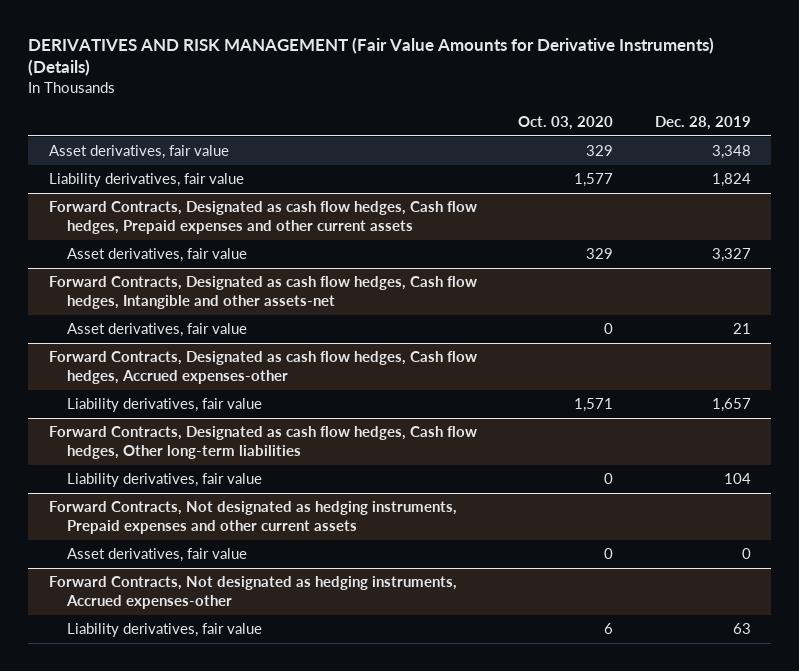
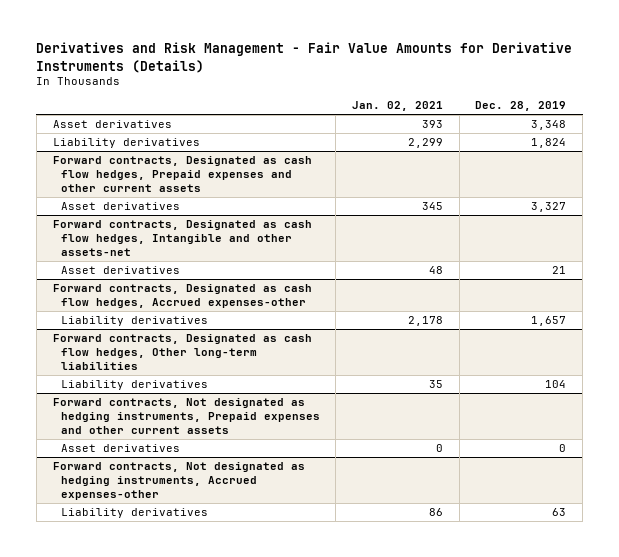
- DERIVATIVES AND RISK MANAGEMENT (Fair Value Amounts for Derivative Instruments) (Details)
+ Derivatives and Risk Management - Fair Value Amounts for Derivative Instruments (Details)
- | Oct. 03, 2020 | Dec. 28, 2019
+ | Jan. 02, 2021 | Dec. 28, 2019
- Asset derivatives, fair value | 329 | 3,348
- Liability derivatives, fair value | 1,577 | 1,824
- Forward Contracts, Designated as cash flow hedges, Cash flow hedges, Prepaid expenses and other current assets
- Asset derivatives, fair value | 329 | 3,327
- Forward Contracts, Designated as cash flow hedges, Cash flow hedges, Intangible and other assets-net
- Asset derivatives, fair value | 0 | 21
- Forward Contracts, Designated as cash flow hedges, Cash flow hedges, Accrued expenses-other
- Liability derivatives, fair value | 1,571 | 1,657
- Forward Contracts, Designated as cash flow hedges, Cash flow hedges, Other long-term liabilities
- Liability derivatives, fair value | 0 | 104
- Forward Contracts, Not designated as hedging instruments, Prepaid expenses and other current assets
- Asset derivatives, fair value | 0 | 0
- Forward Contracts, Not designated as hedging instruments, Accrued expenses-other
- Liability derivatives, fair value | 6 | 63
+ Asset derivatives | 393 | 3,348
+ Liability derivatives | 2,299 | 1,824
+ Forward contracts, Designated as cash flow hedges, Prepaid expenses and other current assets
+ Asset derivatives | 345 | 3,327
+ Forward contracts, Designated as cash flow hedges, Intangible and other assets-net
+ Asset derivatives | 48 | 21
+ Forward contracts, Designated as cash flow hedges, Accrued expenses-other
+ Liability derivatives | 2,178 | 1,657
+ Forward contracts, Designated as cash flow hedges, Other long-term liabilities
+ Liability derivatives | 35 | 104
+ Forward contracts, Not designated as hedging instruments, Prepaid expenses and other current assets
+ Asset derivatives | 0 | 0
+ Forward contracts, Not designated as hedging instruments, Accrued expenses-other
+ Liability derivatives | 86 | 63

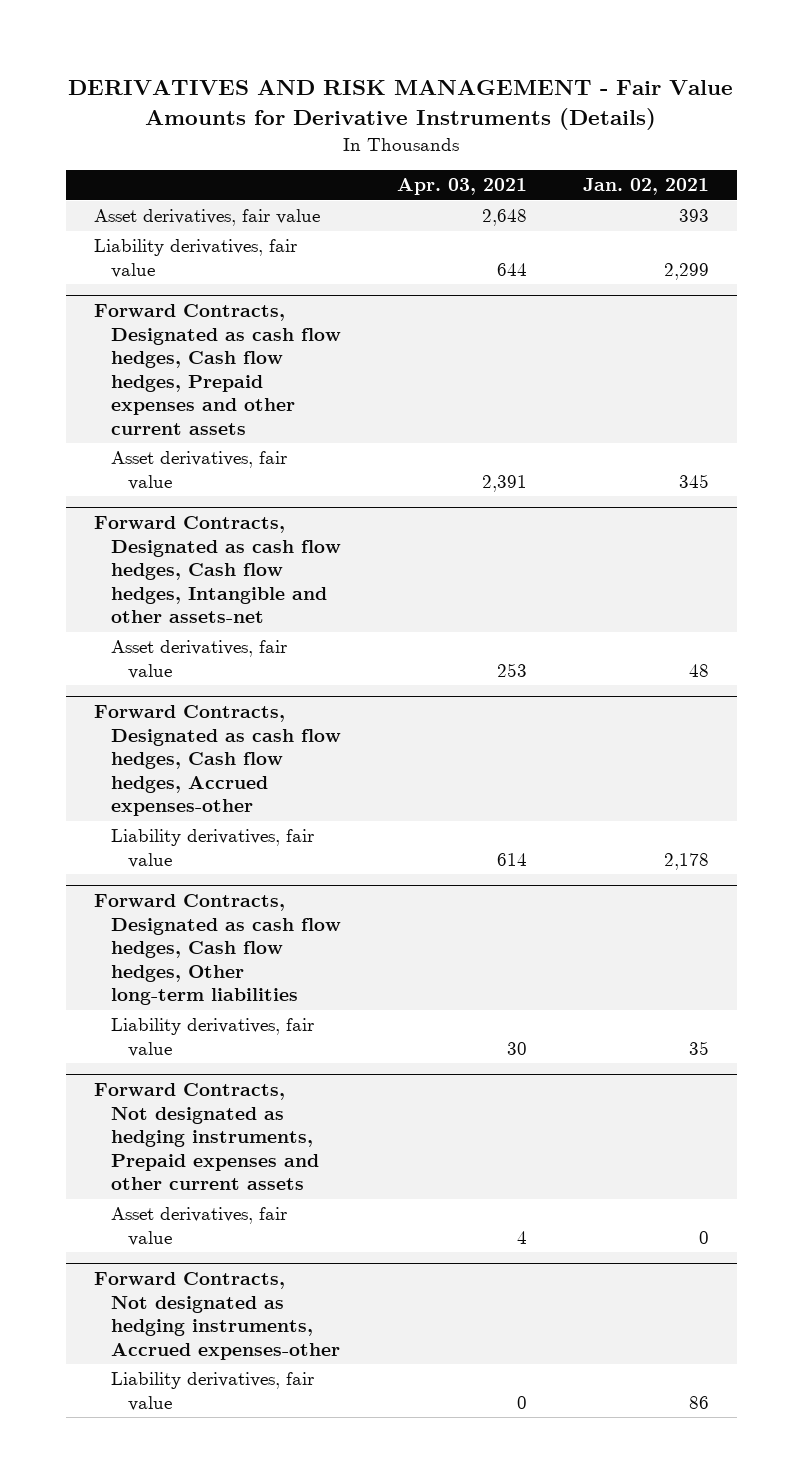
- Derivatives and Risk Management - Fair Value Amounts for Derivative Instruments (Details)
+ DERIVATIVES AND RISK MANAGEMENT - Fair Value Amounts for Derivative Instruments (Details)
- | Jan. 02, 2021 | Dec. 28, 2019
+ | Apr. 03, 2021 | Jan. 02, 2021
- Asset derivatives | 393 | 3,348
- Liability derivatives | 2,299 | 1,824
- Forward contracts, Designated as cash flow hedges, Prepaid expenses and other current assets
- Asset derivatives | 345 | 3,327
- Forward contracts, Designated as cash flow hedges, Intangible and other assets-net
- Asset derivatives | 48 | 21
- Forward contracts, Designated as cash flow hedges, Accrued expenses-other
- Liability derivatives | 2,178 | 1,657
- Forward contracts, Designated as cash flow hedges, Other long-term liabilities
- Liability derivatives | 35 | 104
- Forward contracts, Not designated as hedging instruments, Prepaid expenses and other current assets
- Asset derivatives | 0 | 0
- Forward contracts, Not designated as hedging instruments, Accrued expenses-other
- Liability derivatives | 86 | 63
+ Asset derivatives, fair value | 2,648 | 393
+ Liability derivatives, fair value | 644 | 2,299
+ Forward Contracts, Designated as cash flow hedges, Cash flow hedges, Prepaid expenses and other current assets
+ Asset derivatives, fair value | 2,391 | 345
+ Forward Contracts, Designated as cash flow hedges, Cash flow hedges, Intangible and other assets-net
+ Asset derivatives, fair value | 253 | 48
+ Forward Contracts, Designated as cash flow hedges, Cash flow hedges, Accrued expenses-other
+ Liability derivatives, fair value | 614 | 2,178
+ Forward Contracts, Designated as cash flow hedges, Cash flow hedges, Other long-term liabilities
+ Liability derivatives, fair value | 30 | 35
+ Forward Contracts, Not designated as hedging instruments, Prepaid expenses and other current assets
+ Asset derivatives, fair value | 4 | 0
+ Forward Contracts, Not designated as hedging instruments, Accrued expenses-other
+ Liability derivatives, fair value | 0 | 86

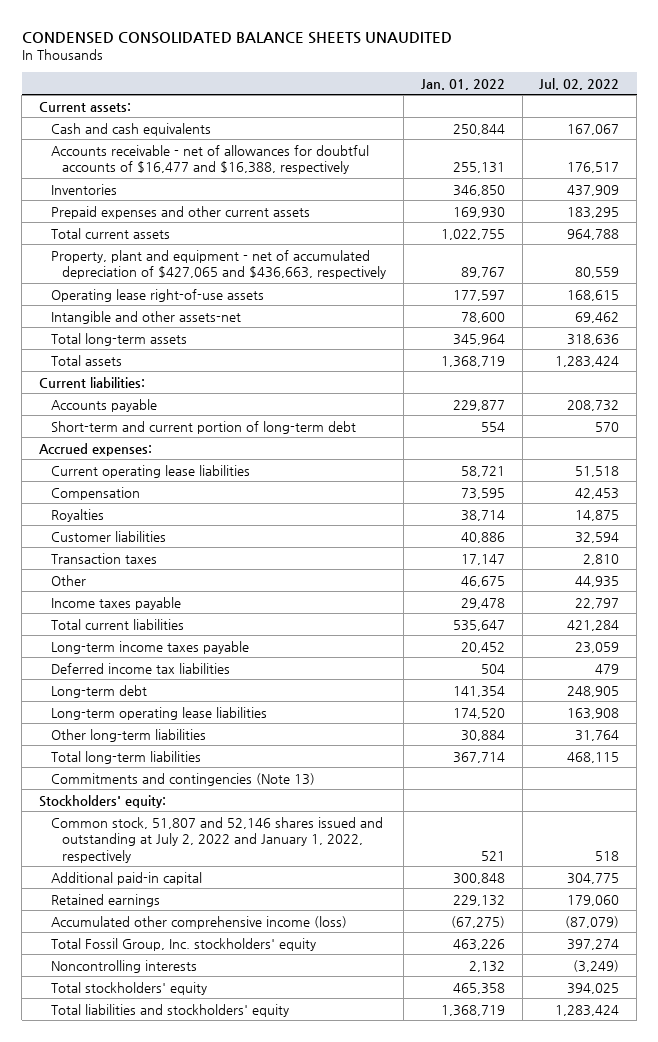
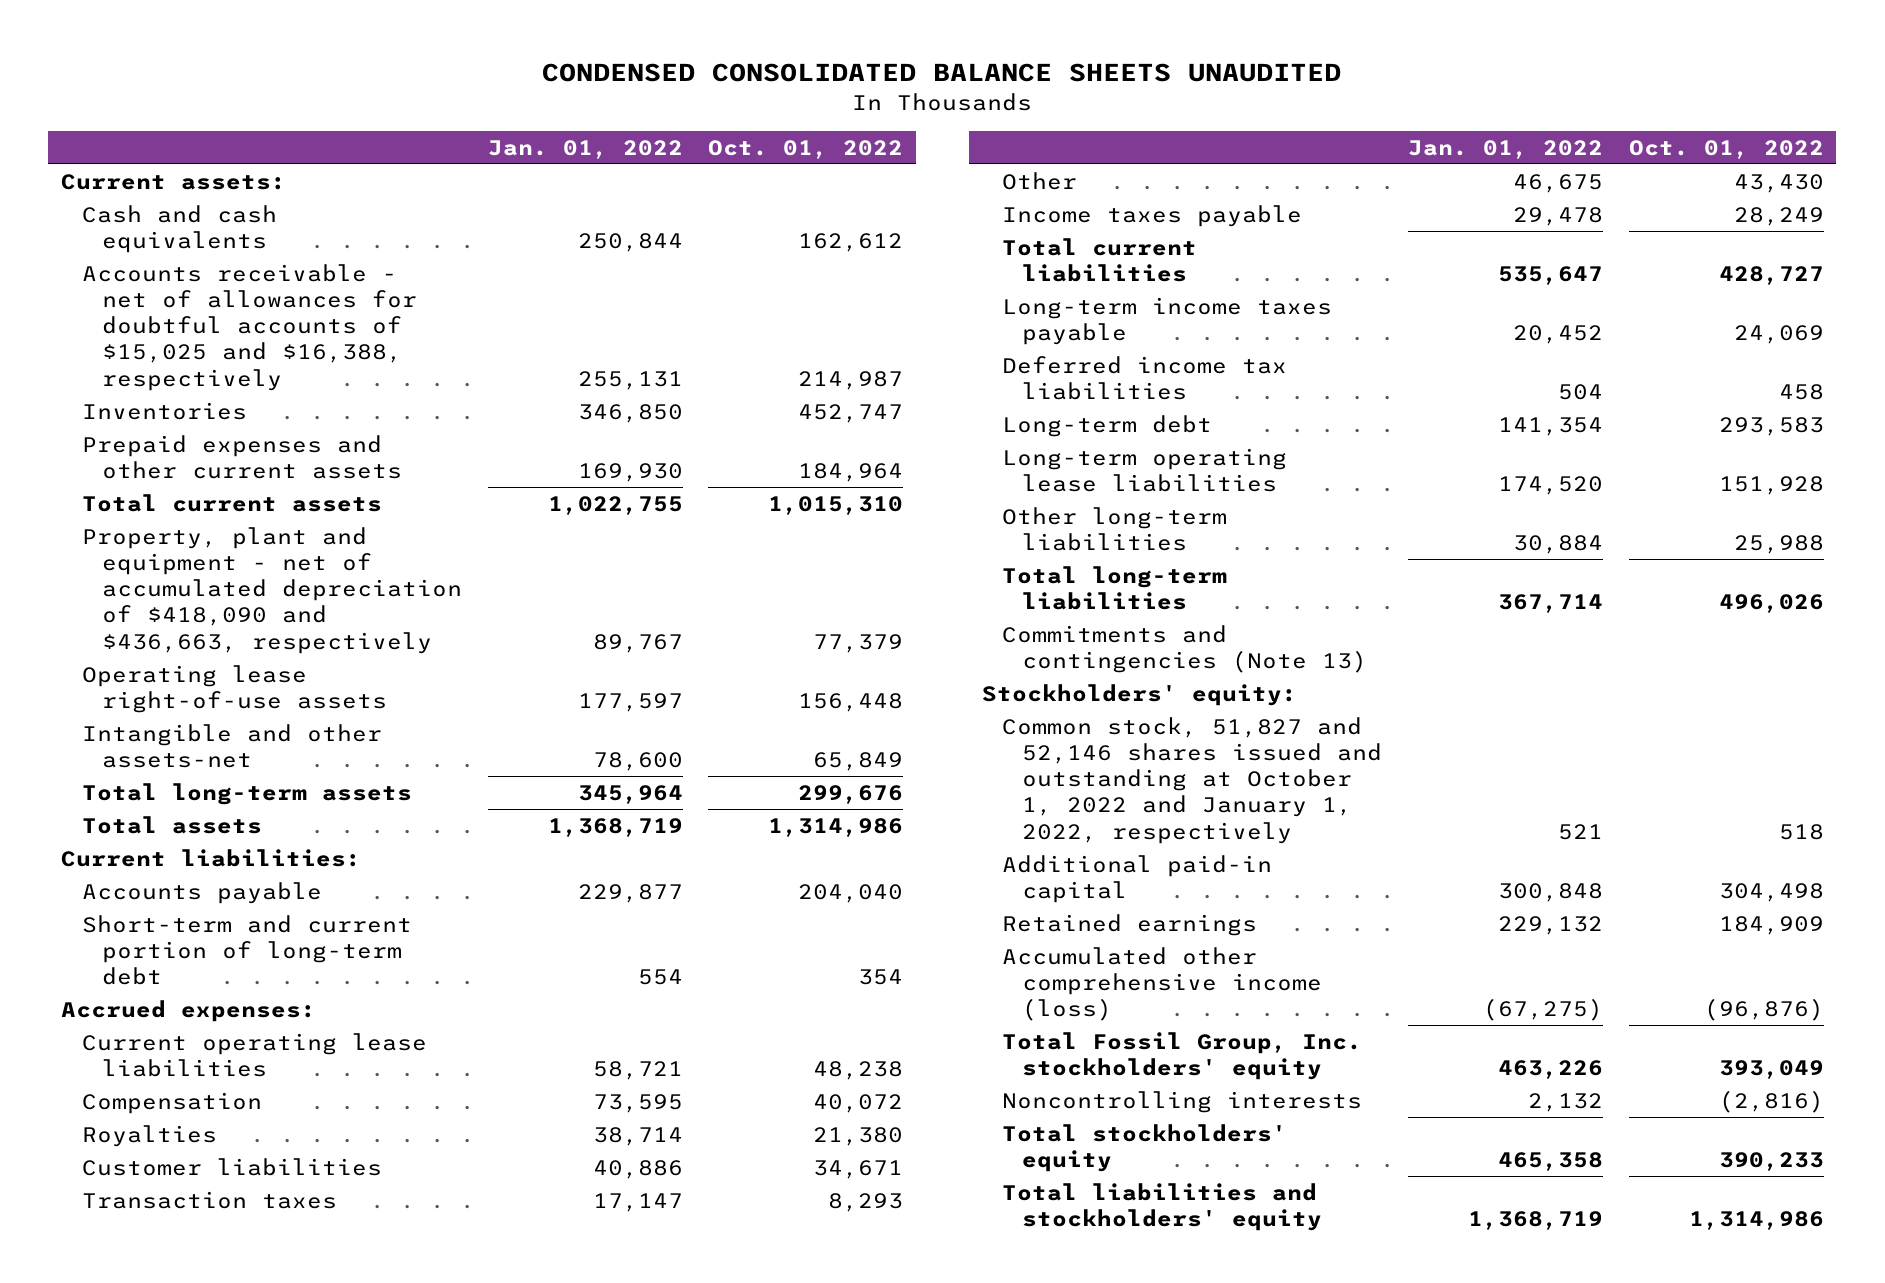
- | Jan. 01, 2022 | Jul. 02, 2022
+ | Jan. 01, 2022 | Oct. 01, 2022
- Accounts receivable - net of allowances for doubtful accounts of $16,477 and $16,388, respectively | 255,131 | 176,517
+ Accounts receivable - net of allowances for doubtful accounts of $15,025 and $16,388, respectively | 255,131 | 214,987
- Property, plant and equipment - net of accumulated depreciation of $427,065 and $436,663, respectively | 89,767 | 80,559
+ Property, plant and equipment - net of accumulated depreciation of $418,090 and $436,663, respectively | 89,767 | 77,379
- Common stock, 51,807 and 52,146 shares issued and outstanding at July 2, 2022 and January 1, 2022, respectively | 521 | 518
+ Common stock, 51,827 and 52,146 shares issued and outstanding at October 1, 2022 and January 1, 2022, respectively | 521 | 518

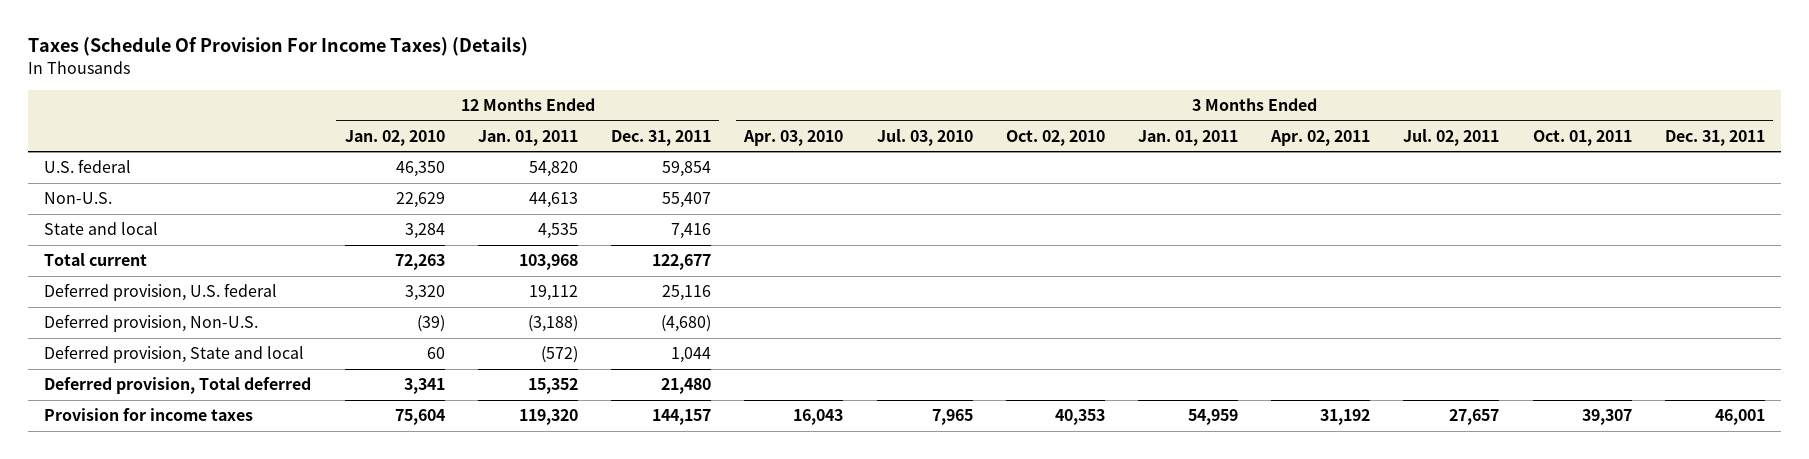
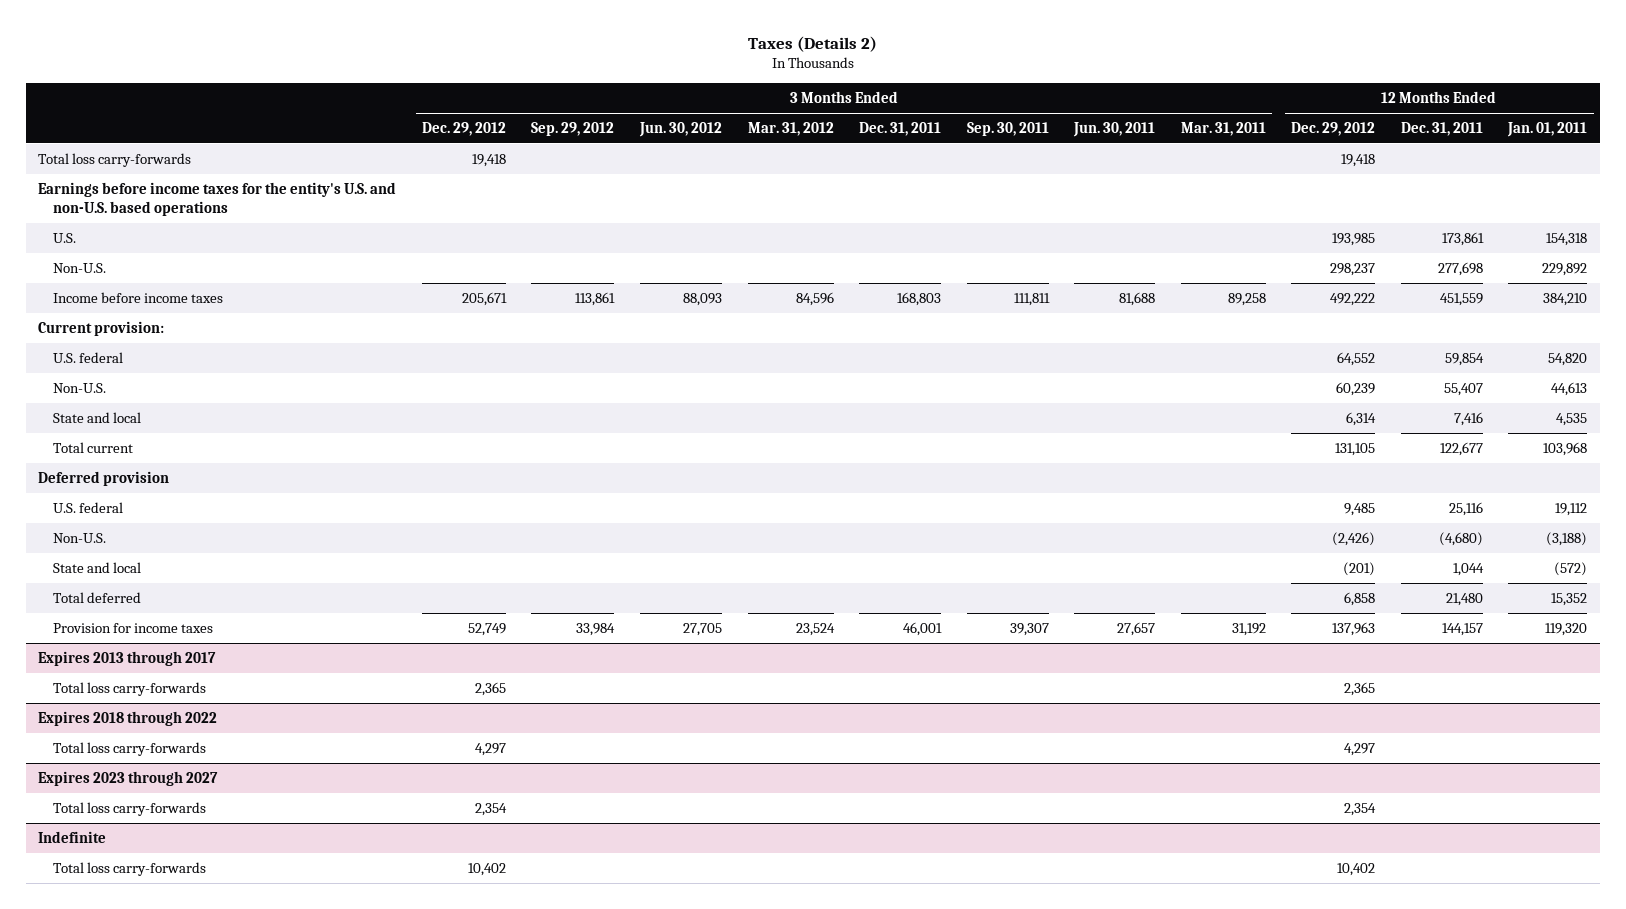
- Taxes (Schedule Of Provision For Income Taxes) (Details)
+ Taxes (Details 2)
- | 12 Months Ended Jan. 02, 2010 | 12 Months Ended Jan. 01, 2011 | 12 Months Ended Dec. 31, 2011 | 3 Months Ended Apr. 03, 2010 | 3 Months Ended Jul. 03, 2010 | 3 Months Ended Oct. 02, 2010 | 3 Months Ended Jan. 01, 2011 | 3 Months Ended Apr. 02, 2011 | 3 Months Ended Jul. 02, 2011 | 3 Months Ended Oct. 01, 2011 | 3 Months Ended Dec. 31, 2011
+ | 3 Months Ended Dec. 29, 2012 | 3 Months Ended Sep. 29, 2012 | 3 Months Ended Jun. 30, 2012 | 3 Months Ended Mar. 31, 2012 | 3 Months Ended Dec. 31, 2011 | 3 Months Ended Sep. 30, 2011 | 3 Months Ended Jun. 30, 2011 | 3 Months Ended Mar. 31, 2011 | 12 Months Ended Dec. 29, 2012 | 12 Months Ended Dec. 31, 2011 | 12 Months Ended Jan. 01, 2011
+ Total loss carry-forwards | 19,418 | | | | | | | | 19,418 | |
+ Earnings before income taxes for the entity's U.S. and non-U.S. based operations
+ U.S. | | | | | | | | | 193,985 | 173,861 | 154,318
+ Non-U.S. | | | | | | | | | 298,237 | 277,698 | 229,892
+ Income before income taxes | 205,671 | 113,861 | 88,093 | 84,596 | 168,803 | 111,811 | 81,688 | 89,258 | 492,222 | 451,559 | 384,210
+ Current provision:
- Deferred provision, U.S. federal | 3,320 | 19,112 | 25,116 | | | | | | | |
- Deferred provision, Non-U.S. | (39) | (3,188) | (4,680) | | | | | | | |
- Deferred provision, State and local | 60 | (572) | 1,044 | | | | | | | |
- Deferred provision, Total deferred | 3,341 | 15,352 | 21,480 | | | | | | | |
+ Deferred provision
+ U.S. federal | | | | | | | | | 9,485 | 25,116 | 19,112
+ Non-U.S. | | | | | | | | | (2,426) | (4,680) | (3,188)
+ State and local | | | | | | | | | (201) | 1,044 | (572)
+ Total deferred | | | | | | | | | 6,858 | 21,480 | 15,352
+ Expires 2013 through 2017
+ Total loss carry-forwards | 2,365 | | | | | | | | 2,365 | |
+ Expires 2018 through 2022
+ Total loss carry-forwards | 4,297 | | | | | | | | 4,297 | |
+ Expires 2023 through 2027
+ Total loss carry-forwards | 2,354 | | | | | | | | 2,354 | |
+ Indefinite
+ Total loss carry-forwards | 10,402 | | | | | | | | 10,402 | |

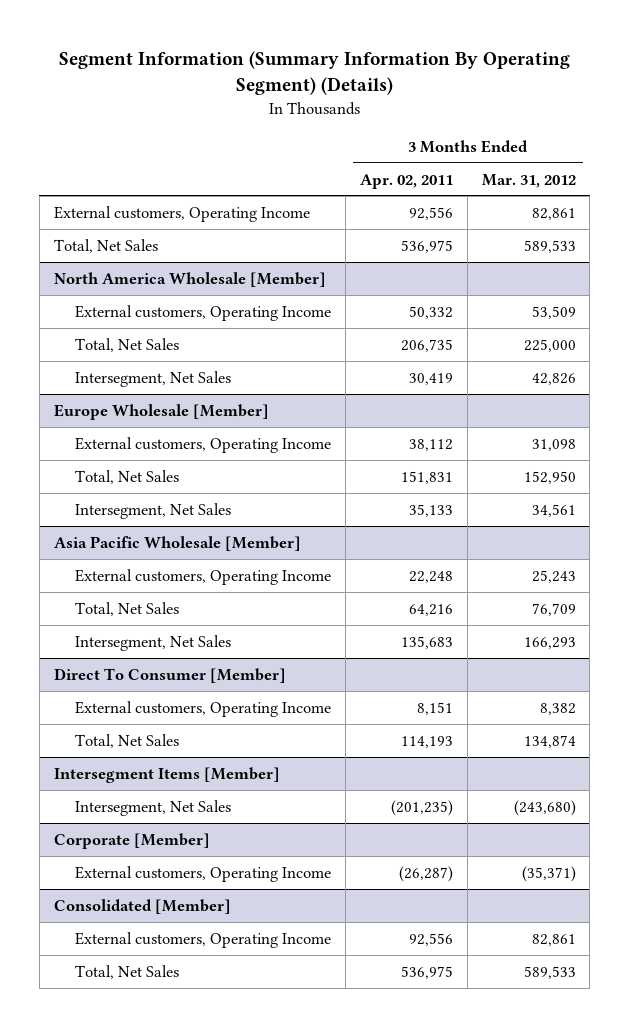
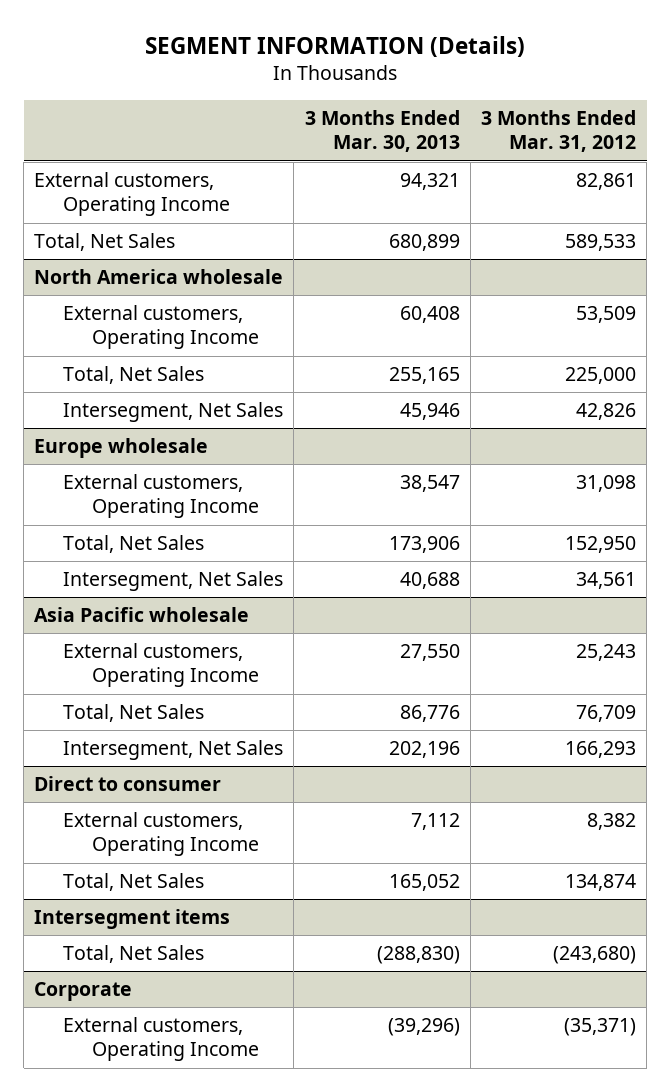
- Segment Information (Summary Information By Operating Segment) (Details)
+ SEGMENT INFORMATION (Details)
- | 3 Months Ended Apr. 02, 2011 | 3 Months Ended Mar. 31, 2012
+ | 3 Months Ended Mar. 30, 2013 | 3 Months Ended Mar. 31, 2012
- North America Wholesale [Member]
+ North America wholesale
- Europe Wholesale [Member]
+ Europe wholesale
- Asia Pacific Wholesale [Member]
+ Asia Pacific wholesale
- Direct To Consumer [Member]
+ Direct to consumer
- Intersegment Items [Member]
- Intersegment, Net Sales | (201,235) | (243,680)
- Corporate [Member]
+ Intersegment items
+ Total, Net Sales | (288,830) | (243,680)
+ Corporate
- Consolidated [Member]
- External customers, Operating Income | 92,556 | 82,861
- Total, Net Sales | 536,975 | 589,533

